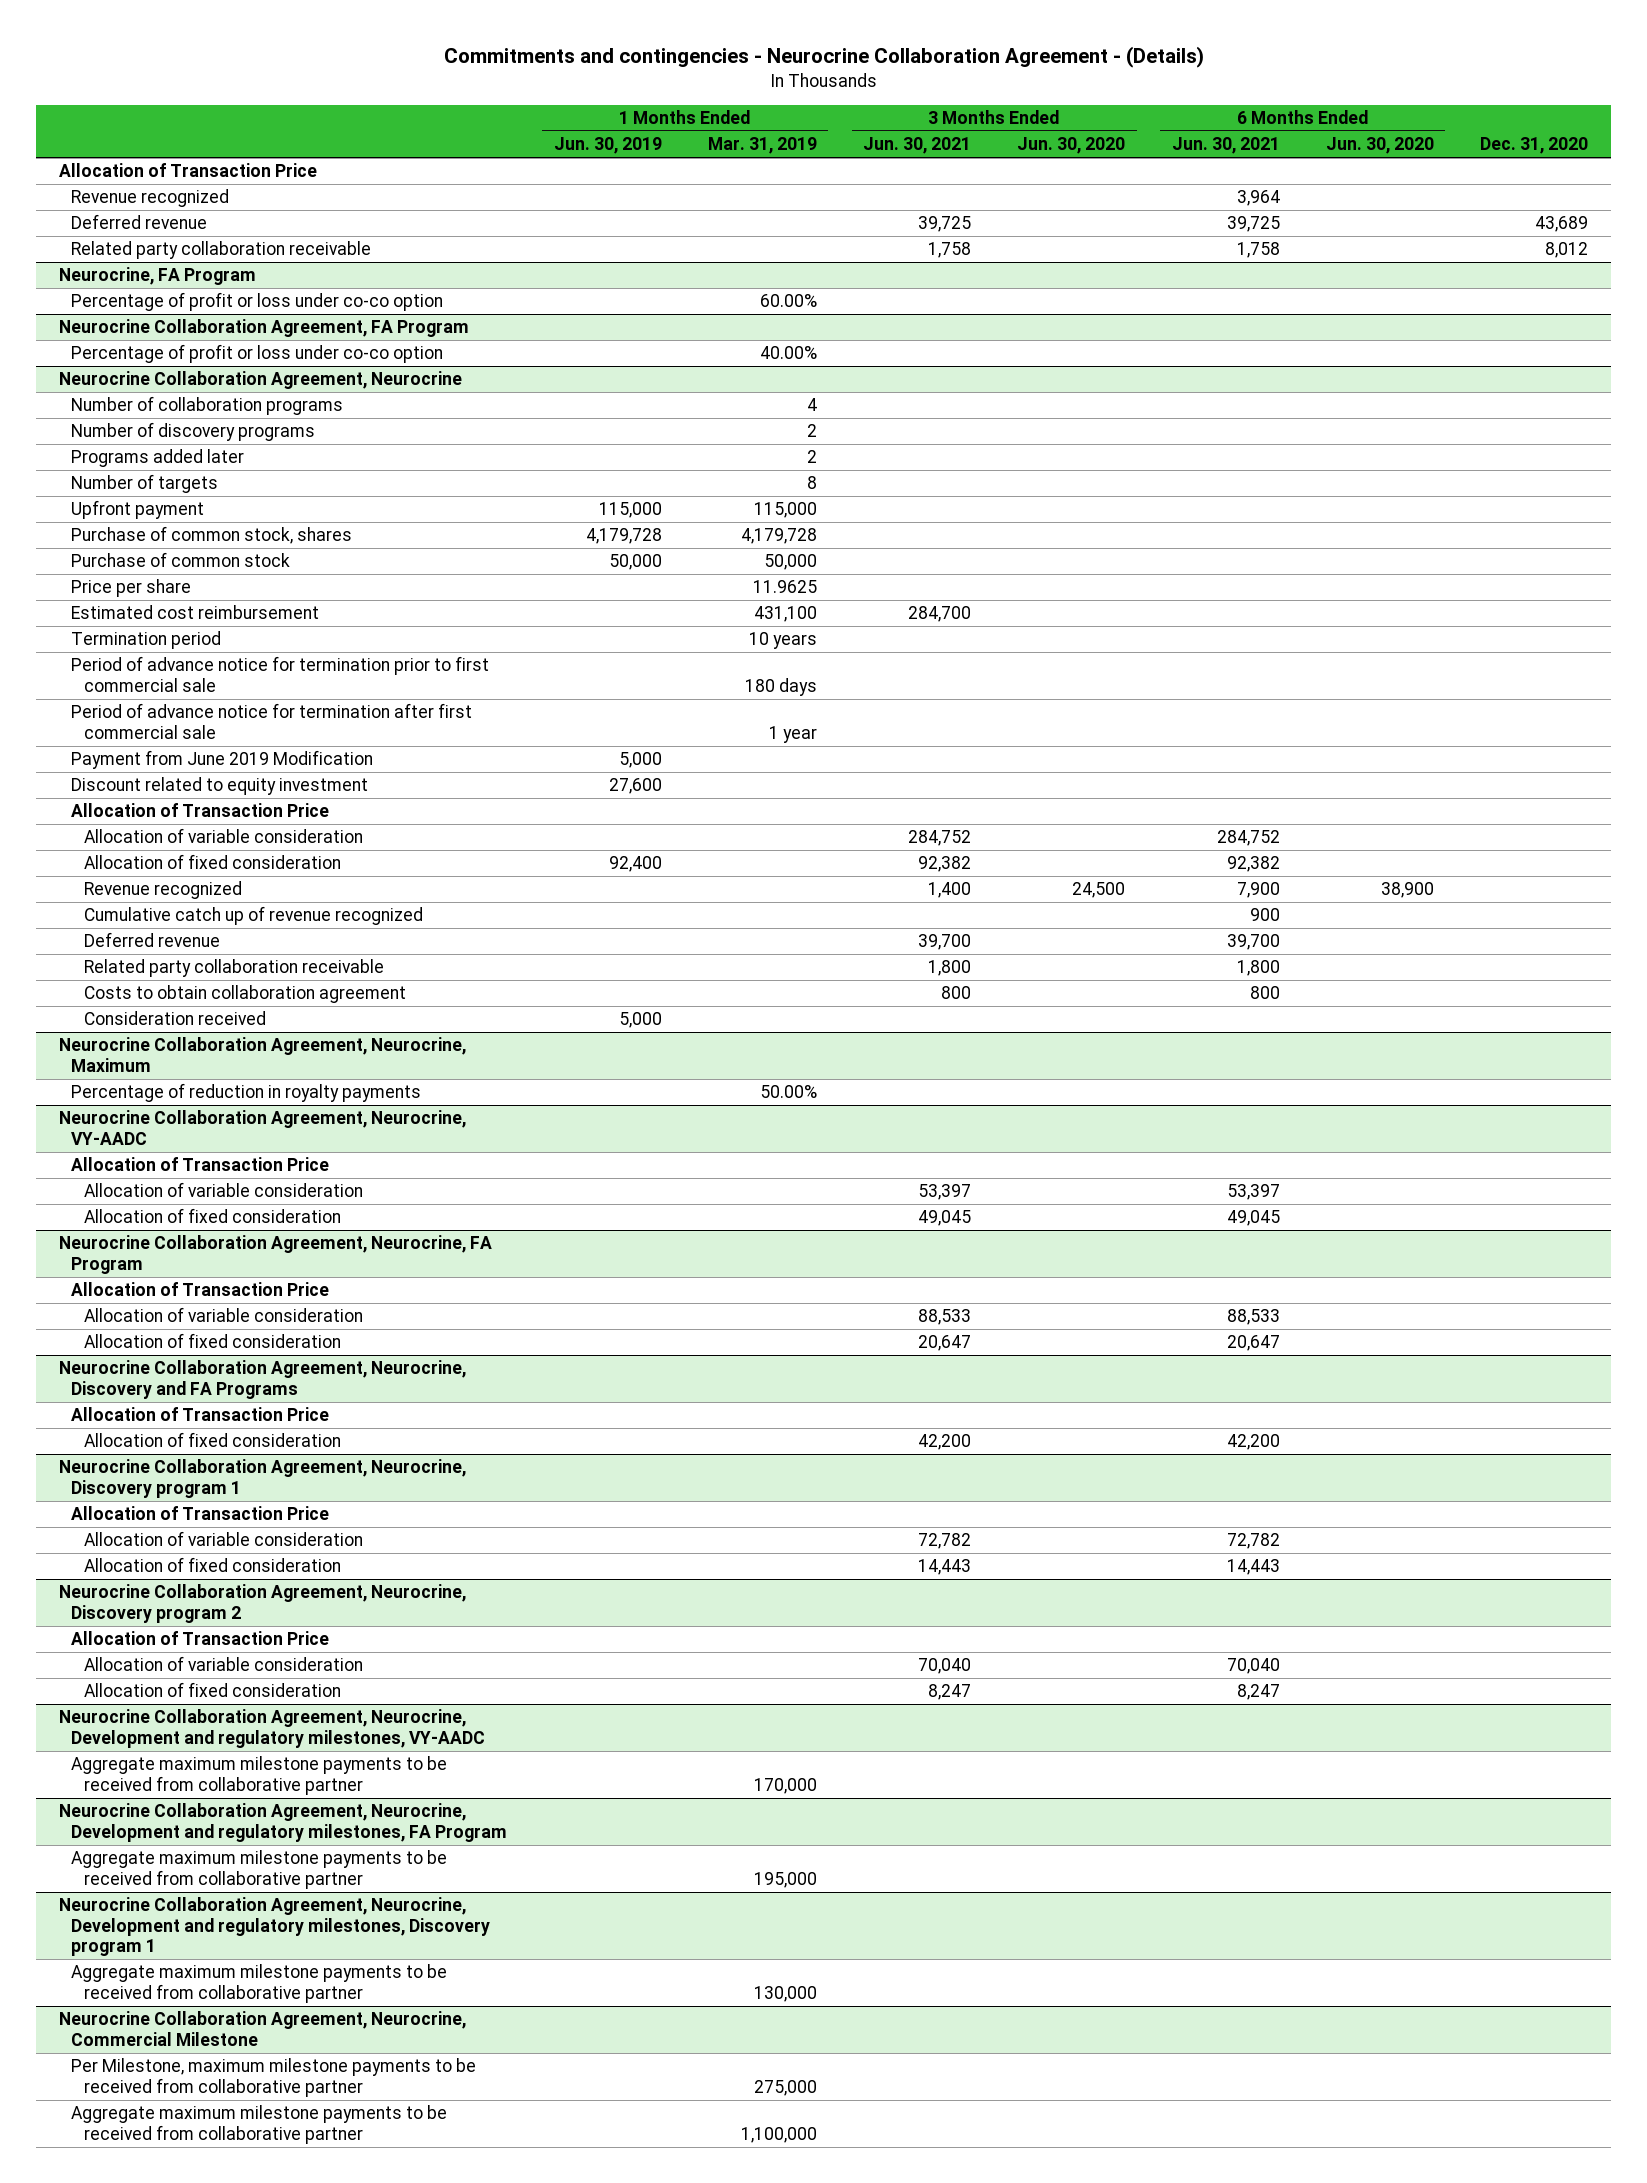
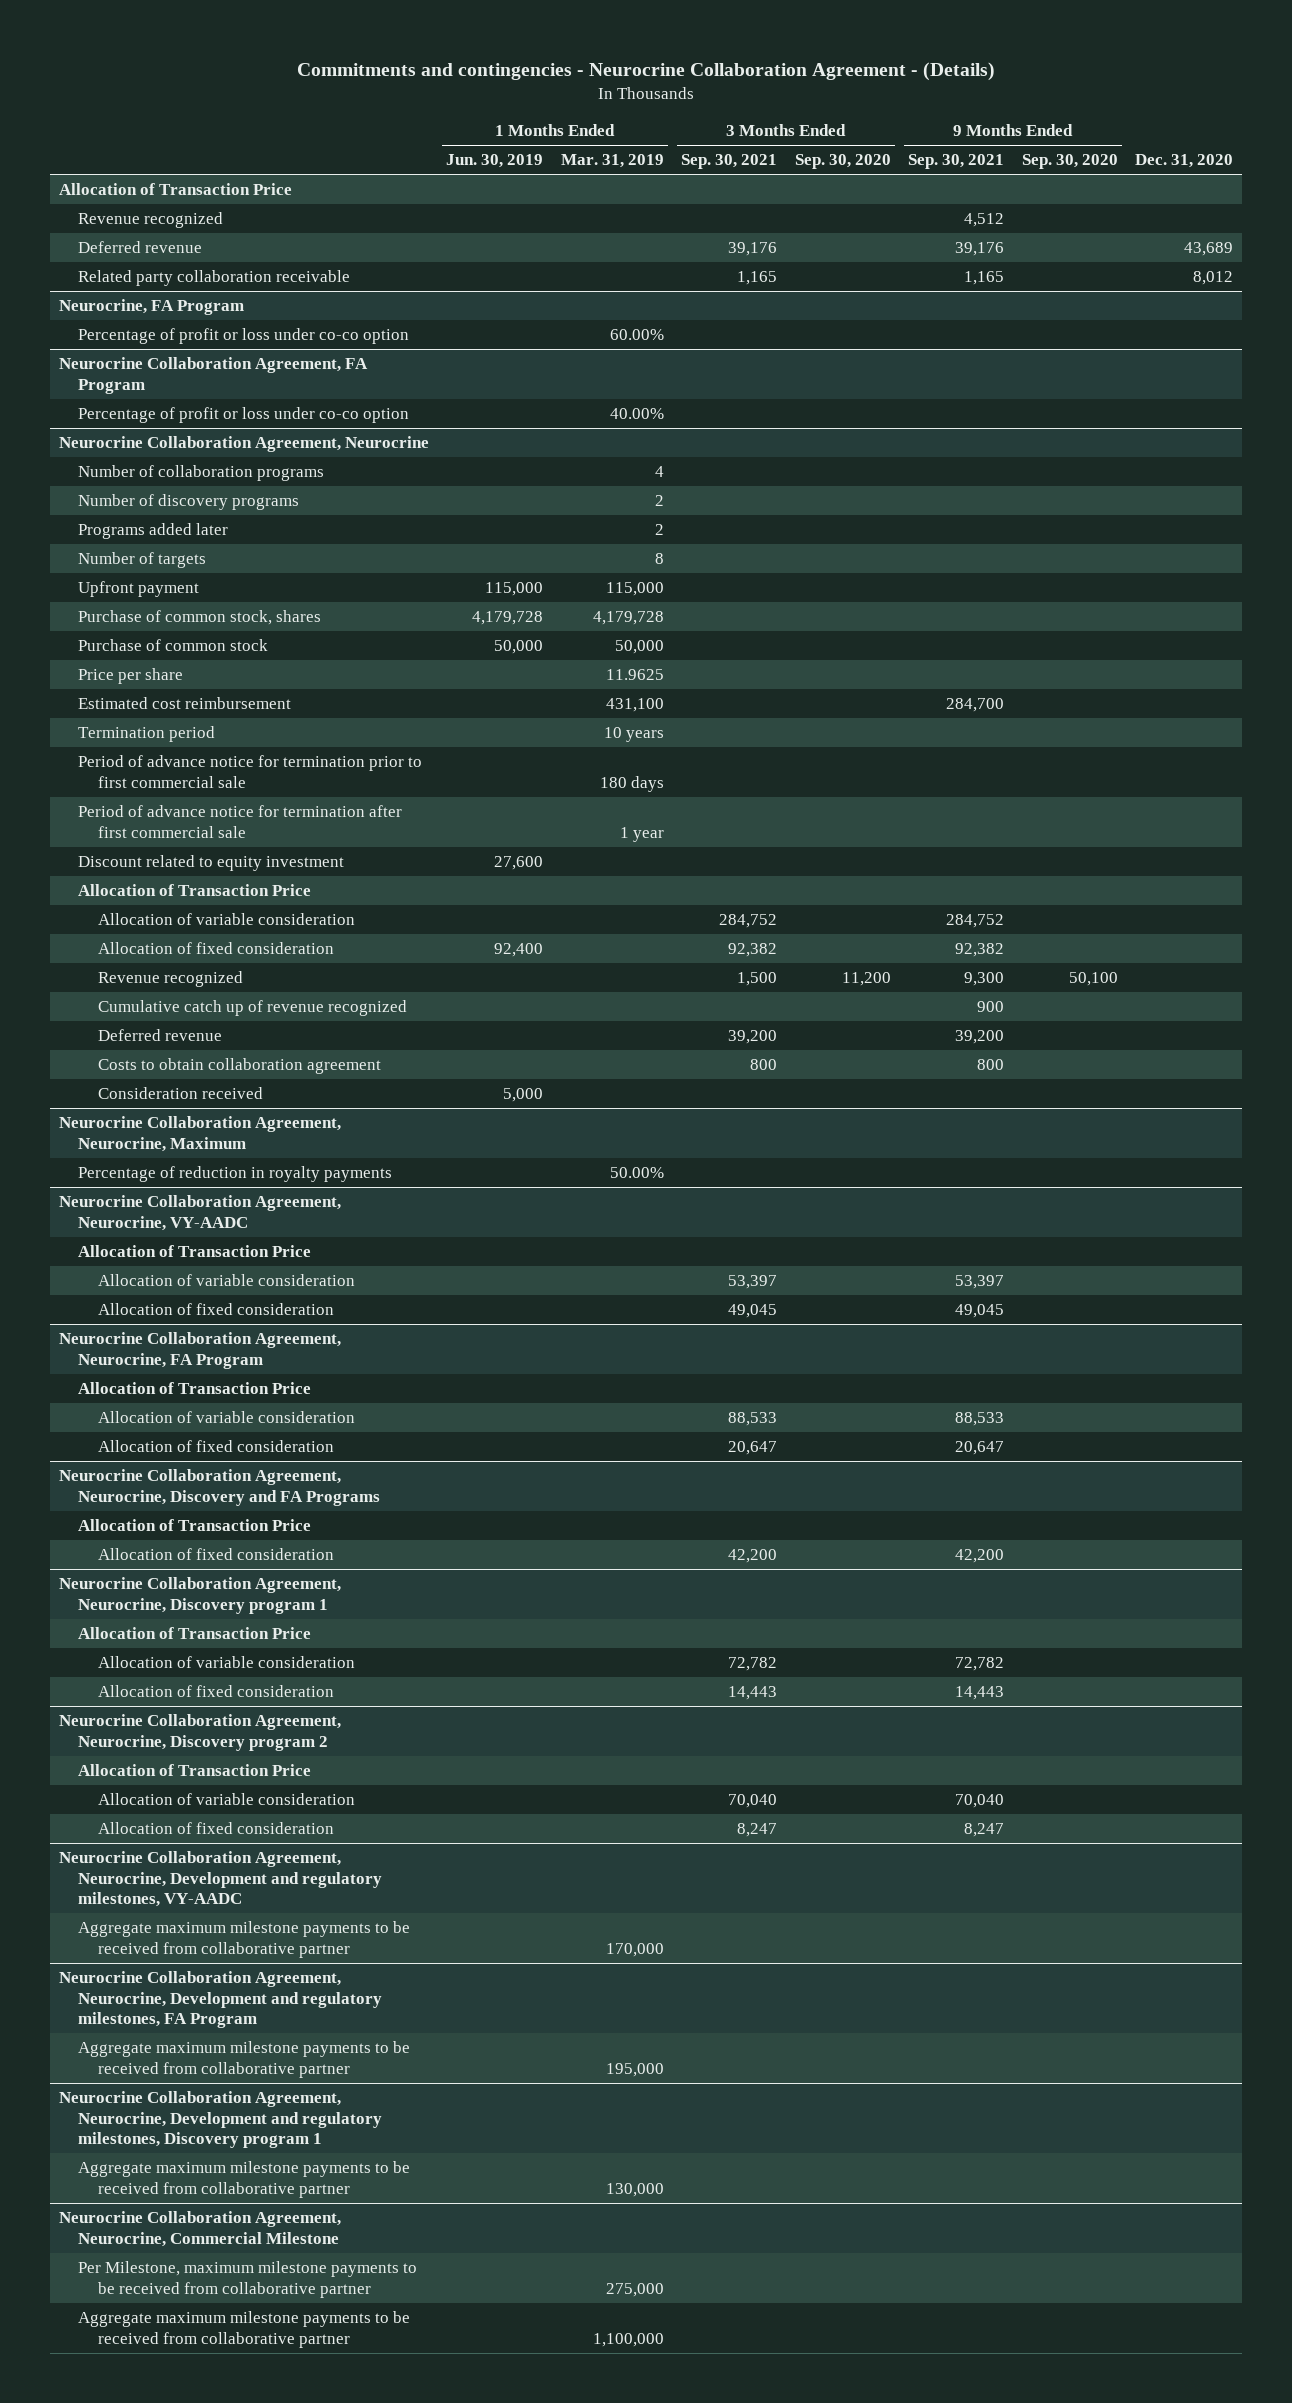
- | 1 Months Ended Jun. 30, 2019 | 1 Months Ended Mar. 31, 2019 | 3 Months Ended Jun. 30, 2021 | 3 Months Ended Jun. 30, 2020 | 6 Months Ended Jun. 30, 2021 | 6 Months Ended Jun. 30, 2020 | Dec. 31, 2020
+ | 1 Months Ended Jun. 30, 2019 | 1 Months Ended Mar. 31, 2019 | 3 Months Ended Sep. 30, 2021 | 3 Months Ended Sep. 30, 2020 | 9 Months Ended Sep. 30, 2021 | 9 Months Ended Sep. 30, 2020 | Dec. 31, 2020
@ Neurocrine Collaboration Agreement, Neurocrine
- Payment from June 2019 Modification | 5,000 | | | | | |
- Related party collaboration receivable | | | 1,800 | | 1,800 | |

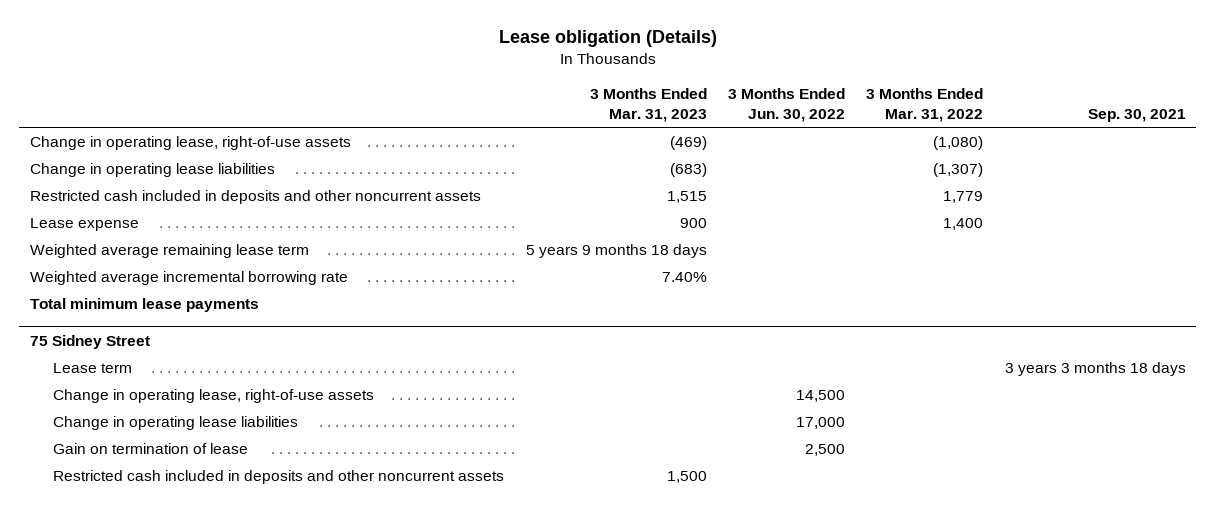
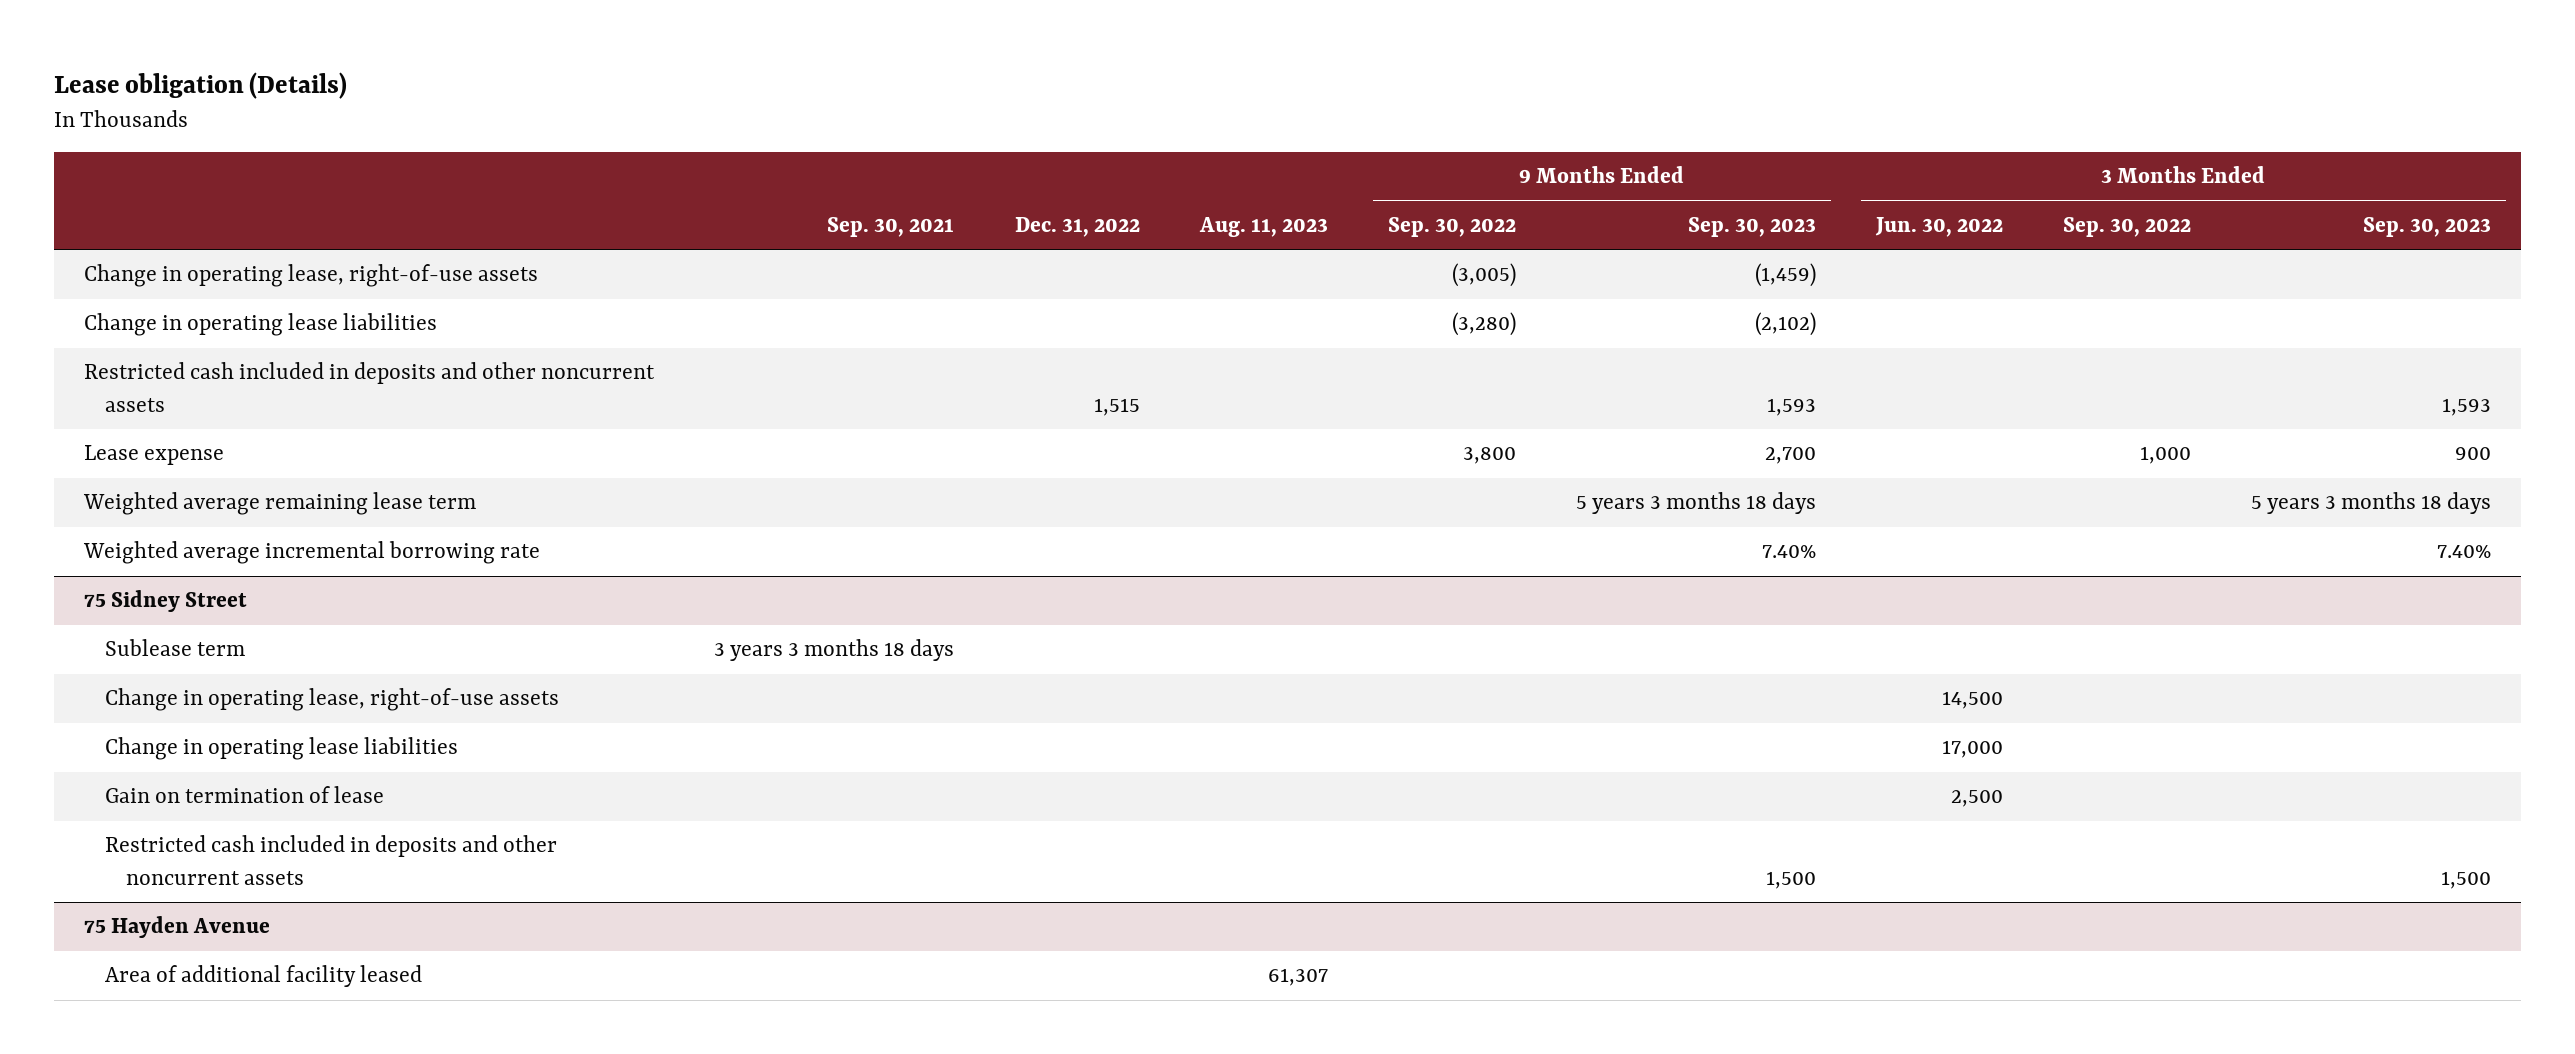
- | 3 Months Ended Mar. 31, 2023 | 3 Months Ended Jun. 30, 2022 | 3 Months Ended Mar. 31, 2022 | Sep. 30, 2021
+ | Sep. 30, 2021 | Dec. 31, 2022 | Aug. 11, 2023 | 9 Months Ended Sep. 30, 2022 | 9 Months Ended Sep. 30, 2023 | 3 Months Ended Jun. 30, 2022 | 3 Months Ended Sep. 30, 2022 | 3 Months Ended Sep. 30, 2023
- Total minimum lease payments
@ 75 Sidney Street
- Lease term | | | | 3 years 3 months 18 days
+ Sublease term | 3 years 3 months 18 days | | | | | | |
+ 75 Hayden Avenue
+ Area of additional facility leased | | | 61,307 | | | | |

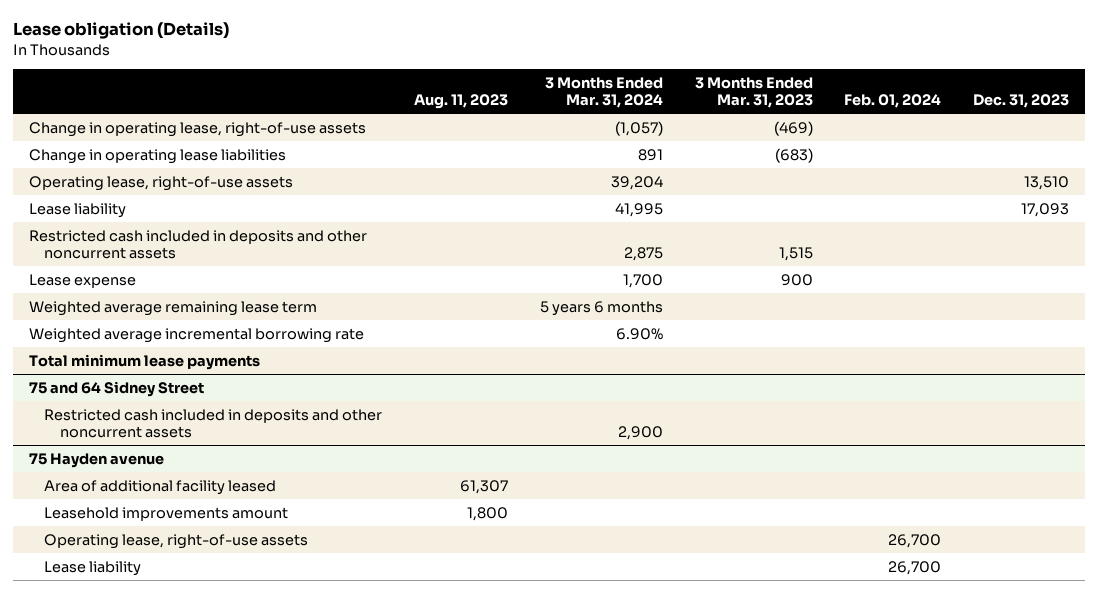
- | Sep. 30, 2021 | Dec. 31, 2022 | Aug. 11, 2023 | 9 Months Ended Sep. 30, 2022 | 9 Months Ended Sep. 30, 2023 | 3 Months Ended Jun. 30, 2022 | 3 Months Ended Sep. 30, 2022 | 3 Months Ended Sep. 30, 2023
+ | Aug. 11, 2023 | 3 Months Ended Mar. 31, 2024 | 3 Months Ended Mar. 31, 2023 | Feb. 01, 2024 | Dec. 31, 2023
+ Operating lease, right-of-use assets | | 39,204 | | | 13,510
+ Lease liability | | 41,995 | | | 17,093
- 75 Sidney Street
- Sublease term | 3 years 3 months 18 days | | | | | | |
- Change in operating lease, right-of-use assets | | | | | | 14,500 | |
- Change in operating lease liabilities | | | | | | 17,000 | |
- Gain on termination of lease | | | | | | 2,500 | |
- Restricted cash included in deposits and other noncurrent assets | | | | | 1,500 | | | 1,500
- 75 Hayden Avenue
+ Total minimum lease payments
+ 75 and 64 Sidney Street
+ Restricted cash included in deposits and other noncurrent assets | | 2,900 | | |
+ 75 Hayden avenue
+ Leasehold improvements amount | 1,800 | | | |
+ Operating lease, right-of-use assets | | | | 26,700 |
+ Lease liability | | | | 26,700 |

